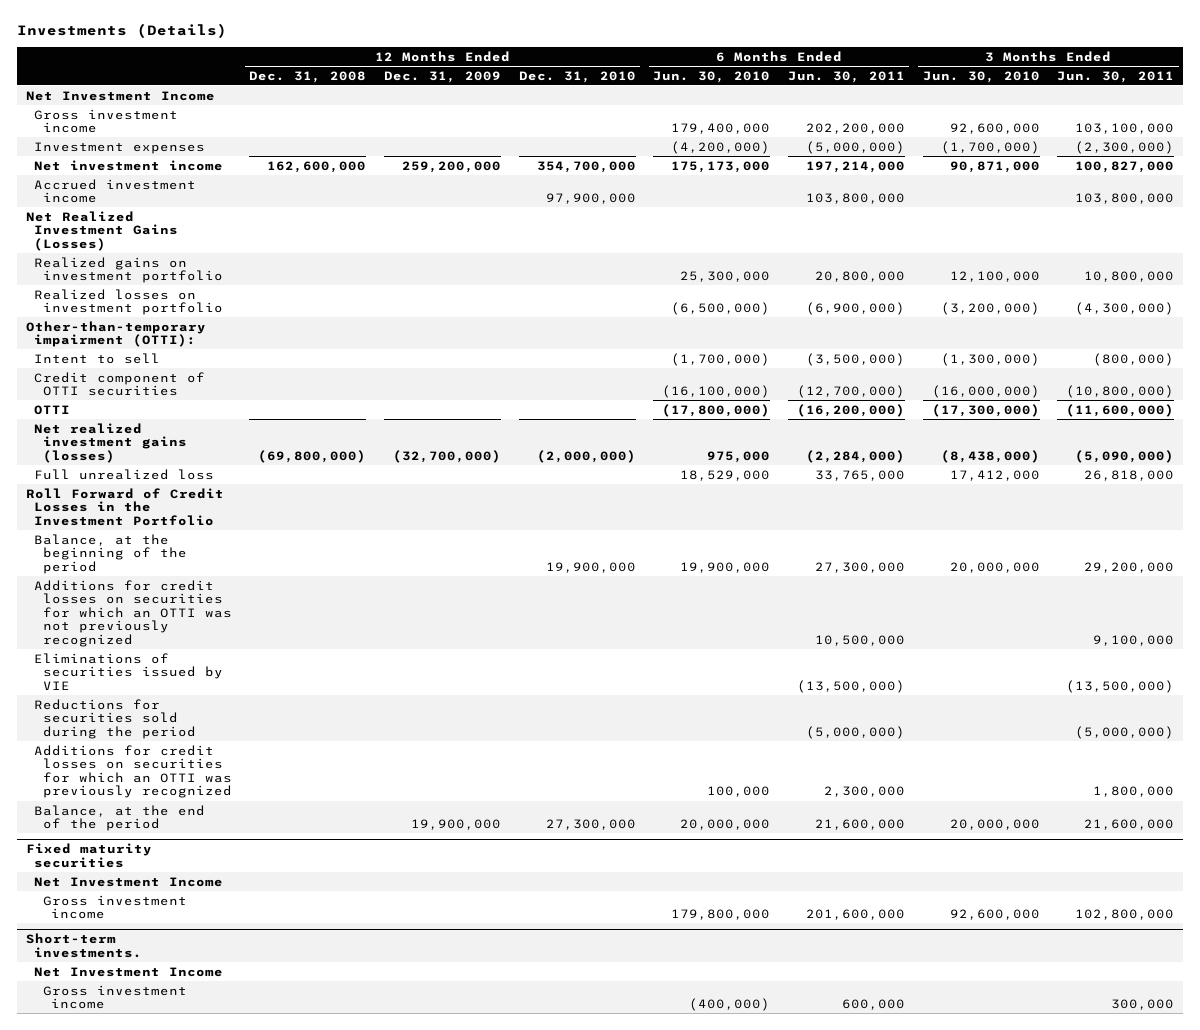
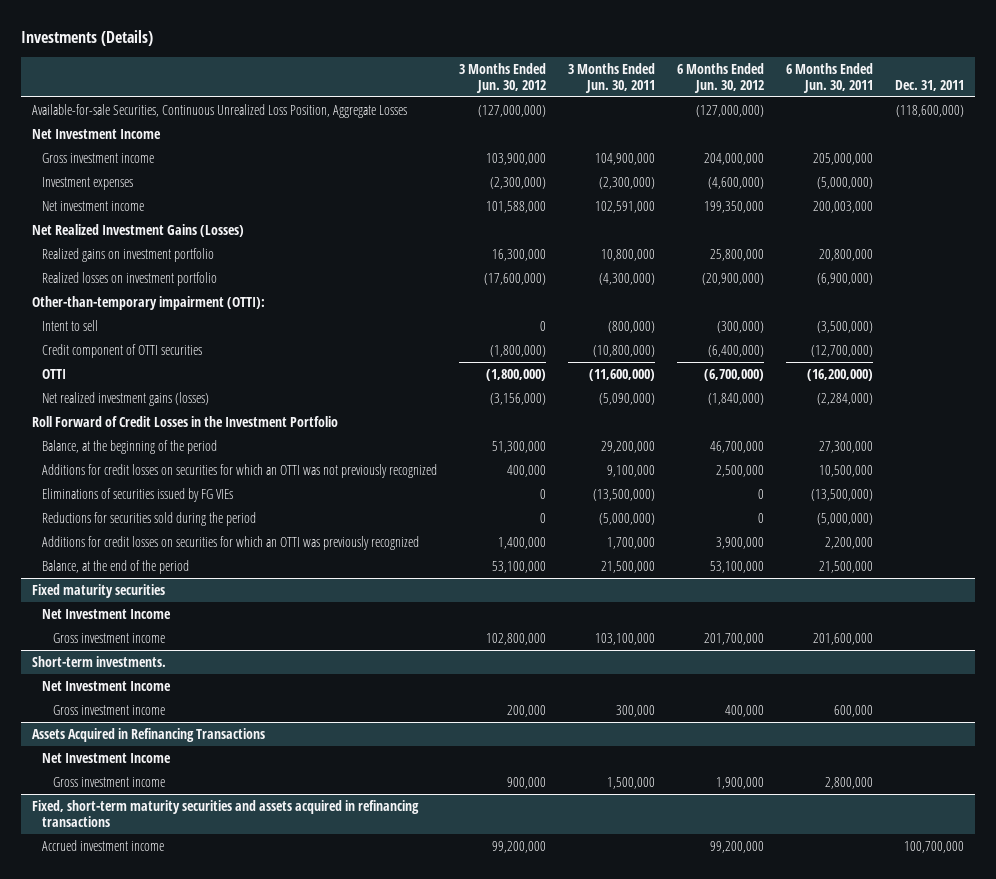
- | 12 Months Ended Dec. 31, 2008 | 12 Months Ended Dec. 31, 2009 | 12 Months Ended Dec. 31, 2010 | 6 Months Ended Jun. 30, 2010 | 6 Months Ended Jun. 30, 2011 | 3 Months Ended Jun. 30, 2010 | 3 Months Ended Jun. 30, 2011
+ | 3 Months Ended Jun. 30, 2012 | 3 Months Ended Jun. 30, 2011 | 6 Months Ended Jun. 30, 2012 | 6 Months Ended Jun. 30, 2011 | Dec. 31, 2011
+ Available-for-sale Securities, Continuous Unrealized Loss Position, Aggregate Losses | (127,000,000) | | (127,000,000) | | (118,600,000)
- Gross investment income | | | | 179,400,000 | 202,200,000 | 92,600,000 | 103,100,000
+ Gross investment income | 103,900,000 | 104,900,000 | 204,000,000 | 205,000,000 |
- Net investment income | 162,600,000 | 259,200,000 | 354,700,000 | 175,173,000 | 197,214,000 | 90,871,000 | 100,827,000
- Accrued investment income | | | 97,900,000 | | 103,800,000 | | 103,800,000
+ Net investment income | 101,588,000 | 102,591,000 | 199,350,000 | 200,003,000 |
- Full unrealized loss | | | | 18,529,000 | 33,765,000 | 17,412,000 | 26,818,000
- Eliminations of securities issued by VIE | | | | | (13,500,000) | | (13,500,000)
+ Eliminations of securities issued by FG VIEs | 0 | (13,500,000) | 0 | (13,500,000) |
- Additions for credit losses on securities for which an OTTI was previously recognized | | | | 100,000 | 2,300,000 | | 1,800,000
- Balance, at the end of the period | | 19,900,000 | 27,300,000 | 20,000,000 | 21,600,000 | 20,000,000 | 21,600,000
+ Additions for credit losses on securities for which an OTTI was previously recognized | 1,400,000 | 1,700,000 | 3,900,000 | 2,200,000 |
+ Balance, at the end of the period | 53,100,000 | 21,500,000 | 53,100,000 | 21,500,000 |
@ Fixed maturity securities
- Gross investment income | | | | 179,800,000 | 201,600,000 | 92,600,000 | 102,800,000
+ Gross investment income | 102,800,000 | 103,100,000 | 201,700,000 | 201,600,000 |
+ Assets Acquired in Refinancing Transactions
+ Net Investment Income
+ Gross investment income | 900,000 | 1,500,000 | 1,900,000 | 2,800,000 |
+ Fixed, short-term maturity securities and assets acquired in refinancing transactions
+ Accrued investment income | 99,200,000 | | 99,200,000 | | 100,700,000

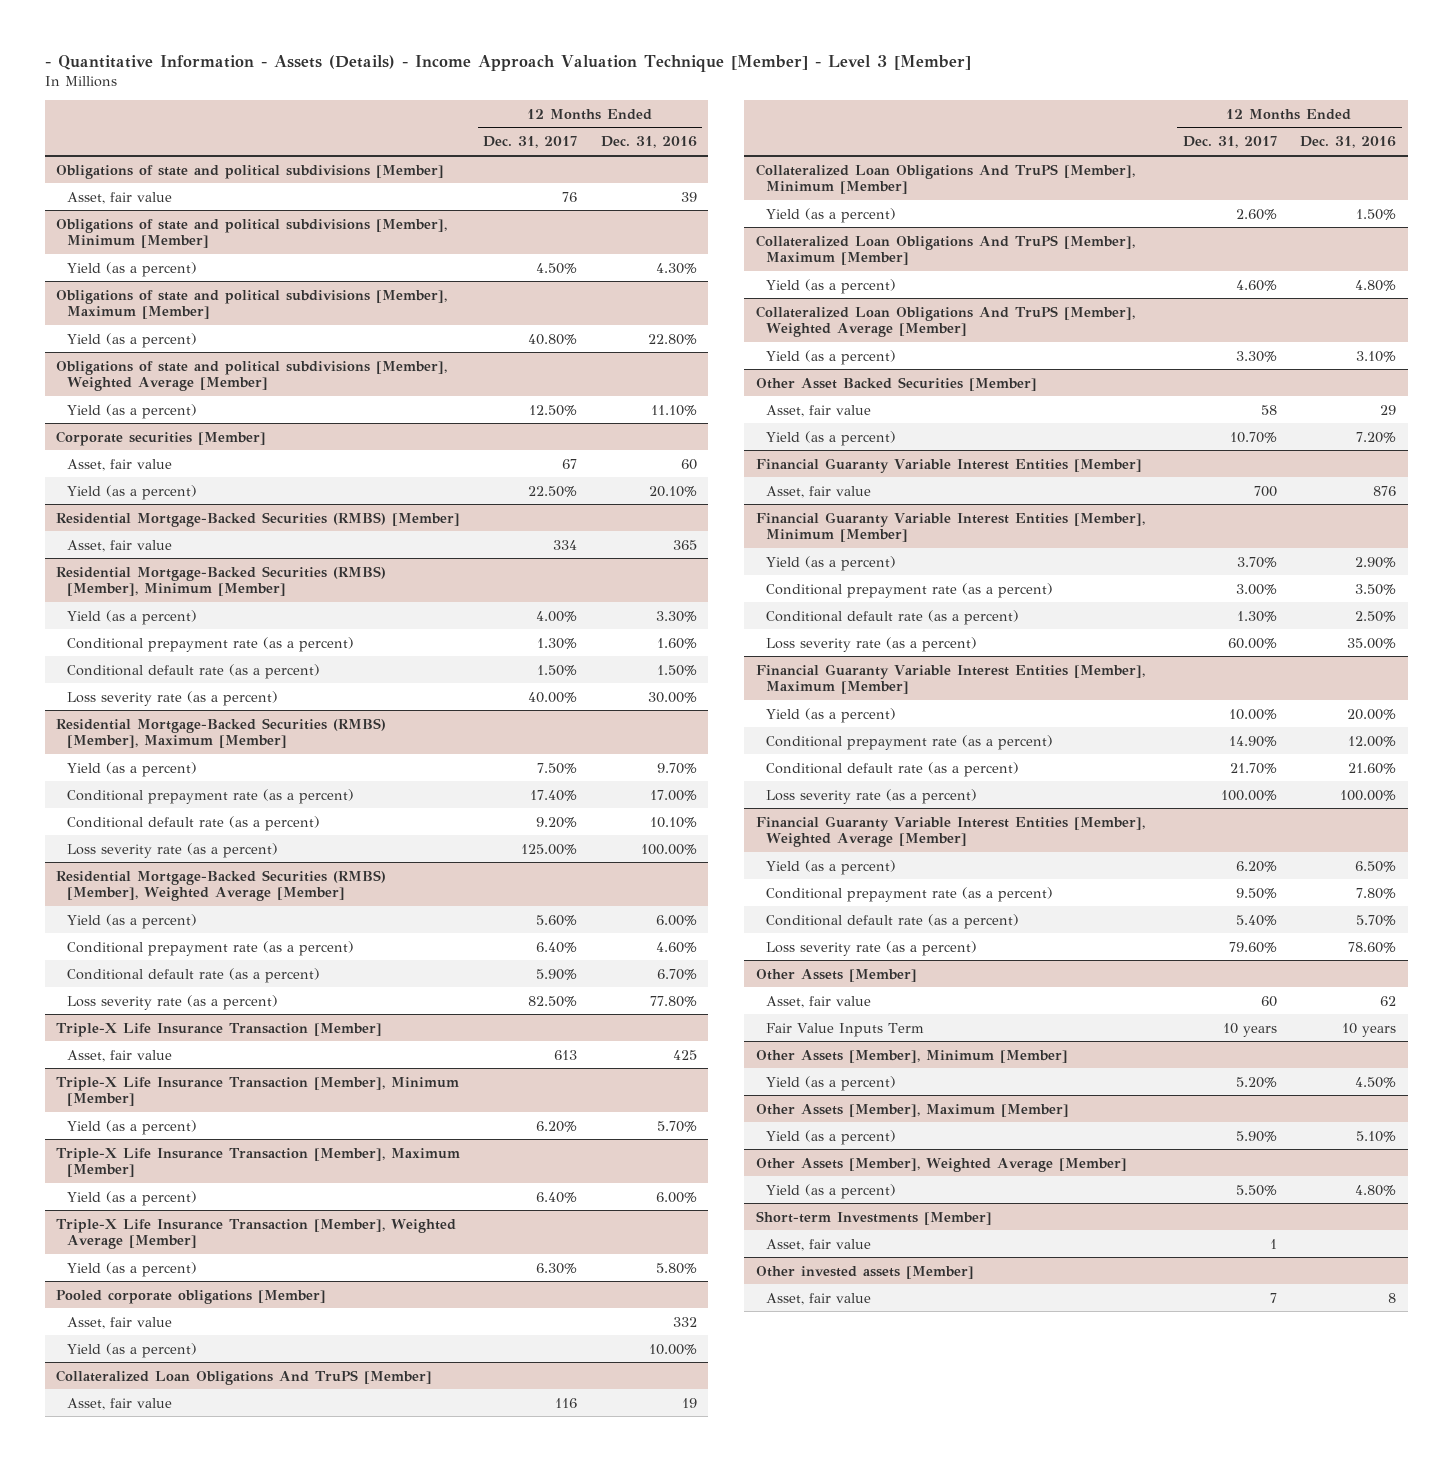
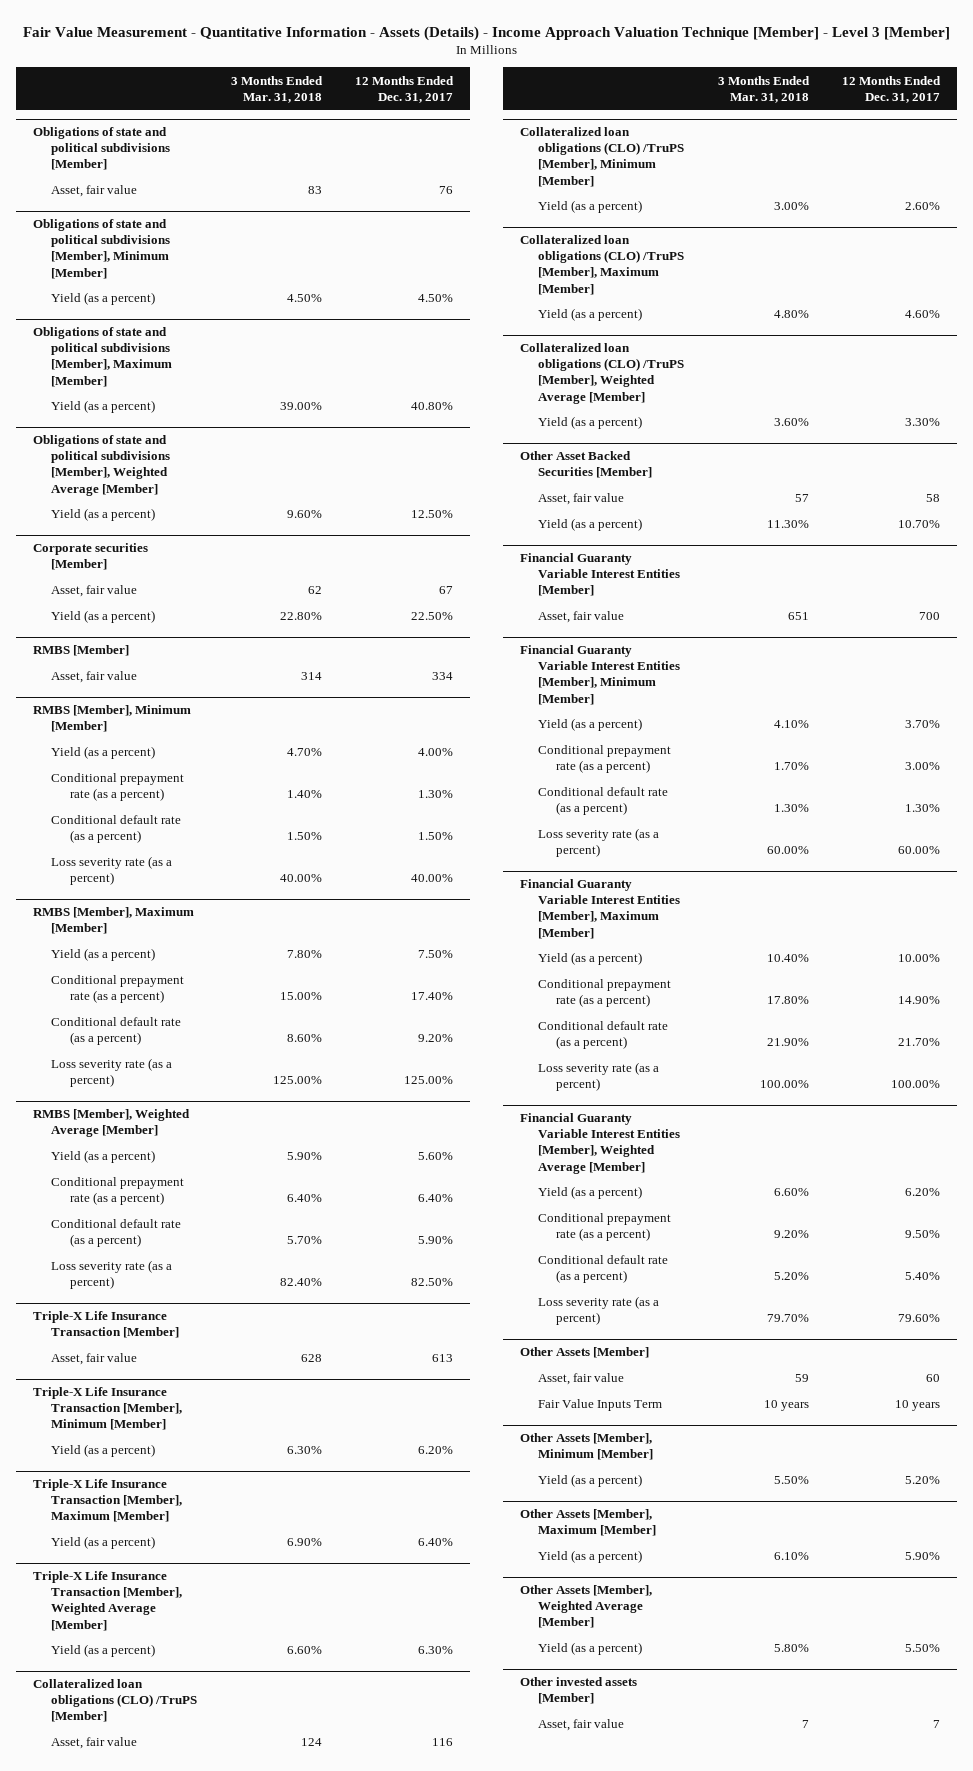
- - Quantitative Information - Assets (Details) - Income Approach Valuation Technique [Member] - Level 3 [Member]
+ Fair Value Measurement - Quantitative Information - Assets (Details) - Income Approach Valuation Technique [Member] - Level 3 [Member]
- | 12 Months Ended Dec. 31, 2017 | 12 Months Ended Dec. 31, 2016
+ | 3 Months Ended Mar. 31, 2018 | 12 Months Ended Dec. 31, 2017
- Residential Mortgage-Backed Securities (RMBS) [Member]
+ RMBS [Member]
- Residential Mortgage-Backed Securities (RMBS) [Member], Minimum [Member]
+ RMBS [Member], Minimum [Member]
- Residential Mortgage-Backed Securities (RMBS) [Member], Maximum [Member]
+ RMBS [Member], Maximum [Member]
- Residential Mortgage-Backed Securities (RMBS) [Member], Weighted Average [Member]
+ RMBS [Member], Weighted Average [Member]
- Pooled corporate obligations [Member]
- Asset, fair value | | 332
- Yield (as a percent) | | 10.00%
- Collateralized Loan Obligations And TruPS [Member]
+ Collateralized loan obligations (CLO) /TruPS [Member]
- Collateralized Loan Obligations And TruPS [Member], Minimum [Member]
+ Collateralized loan obligations (CLO) /TruPS [Member], Minimum [Member]
- Collateralized Loan Obligations And TruPS [Member], Maximum [Member]
+ Collateralized loan obligations (CLO) /TruPS [Member], Maximum [Member]
- Collateralized Loan Obligations And TruPS [Member], Weighted Average [Member]
+ Collateralized loan obligations (CLO) /TruPS [Member], Weighted Average [Member]
- Short-term Investments [Member]
- Asset, fair value | 1 |

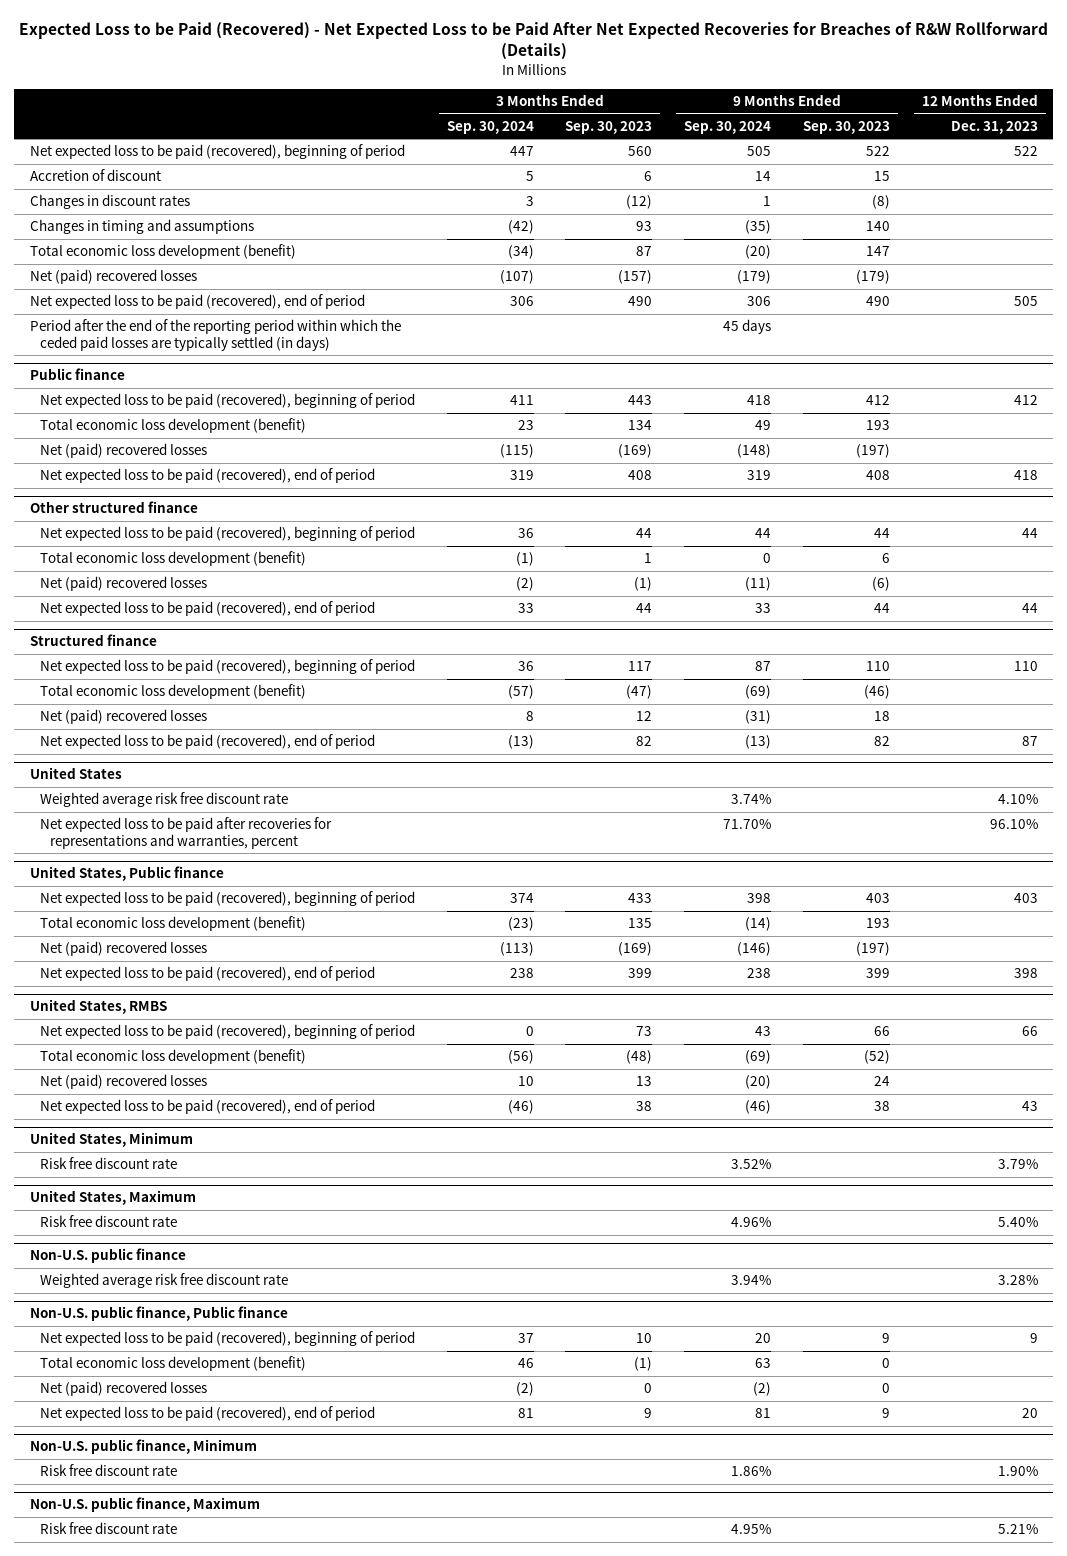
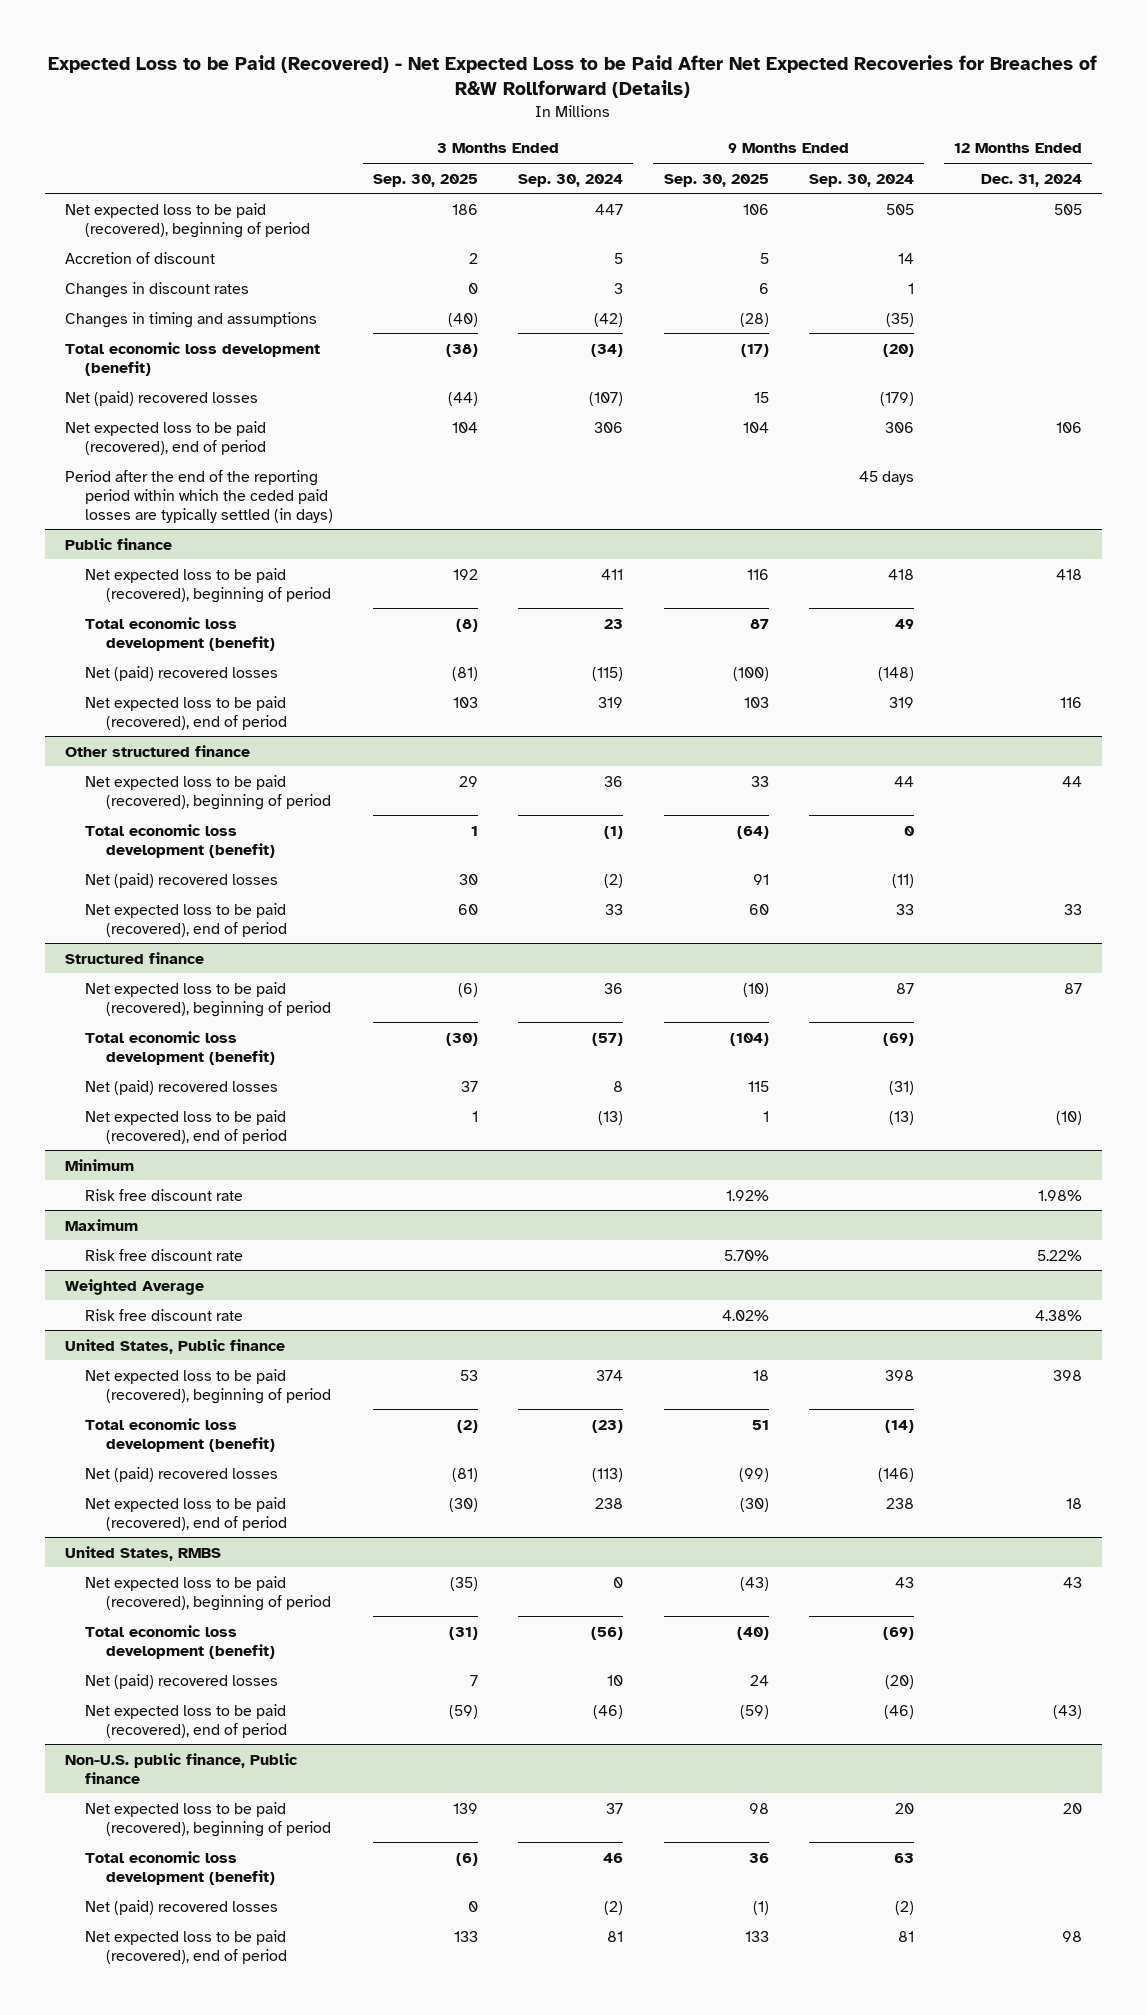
- | 3 Months Ended Sep. 30, 2024 | 3 Months Ended Sep. 30, 2023 | 9 Months Ended Sep. 30, 2024 | 9 Months Ended Sep. 30, 2023 | 12 Months Ended Dec. 31, 2023
+ | 3 Months Ended Sep. 30, 2025 | 3 Months Ended Sep. 30, 2024 | 9 Months Ended Sep. 30, 2025 | 9 Months Ended Sep. 30, 2024 | 12 Months Ended Dec. 31, 2024
- United States
- Weighted average risk free discount rate | | | 3.74% | | 4.10%
- Net expected loss to be paid after recoveries for representations and warranties, percent | | | 71.70% | | 96.10%
+ Minimum
+ Risk free discount rate | | | 1.92% | | 1.98%
+ Maximum
+ Risk free discount rate | | | 5.70% | | 5.22%
+ Weighted Average
+ Risk free discount rate | | | 4.02% | | 4.38%
- United States, Minimum
- Risk free discount rate | | | 3.52% | | 3.79%
- United States, Maximum
- Risk free discount rate | | | 4.96% | | 5.40%
- Non-U.S. public finance
- Weighted average risk free discount rate | | | 3.94% | | 3.28%
- Non-U.S. public finance, Minimum
- Risk free discount rate | | | 1.86% | | 1.90%
- Non-U.S. public finance, Maximum
- Risk free discount rate | | | 4.95% | | 5.21%

